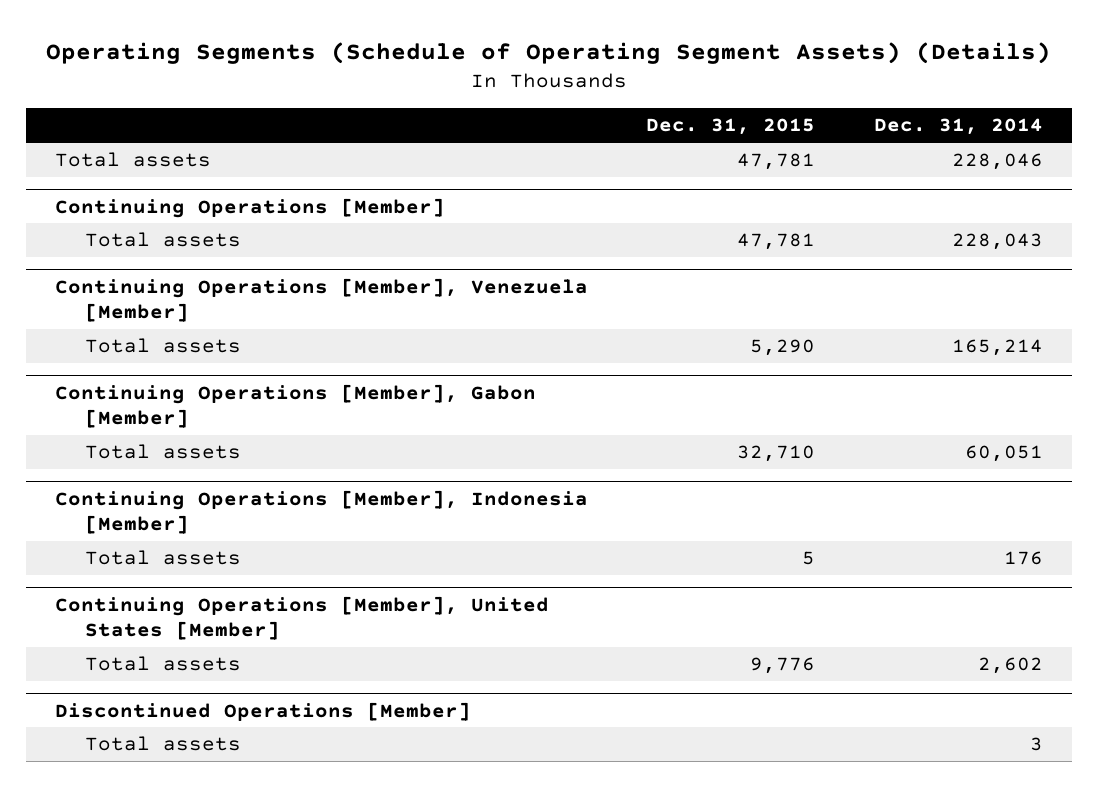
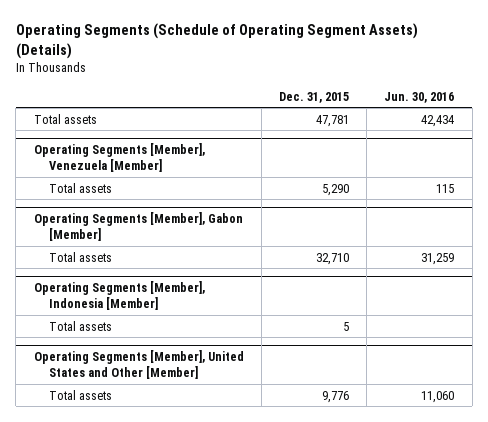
- | Dec. 31, 2015 | Dec. 31, 2014
+ | Dec. 31, 2015 | Jun. 30, 2016
- Continuing Operations [Member]
- Total assets | 47,781 | 228,043
- Continuing Operations [Member], Venezuela [Member]
+ Operating Segments [Member], Venezuela [Member]
- Continuing Operations [Member], Gabon [Member]
+ Operating Segments [Member], Gabon [Member]
- Continuing Operations [Member], Indonesia [Member]
+ Operating Segments [Member], Indonesia [Member]
- Continuing Operations [Member], United States [Member]
+ Operating Segments [Member], United States and Other [Member]
- Discontinued Operations [Member]
- Total assets | | 3

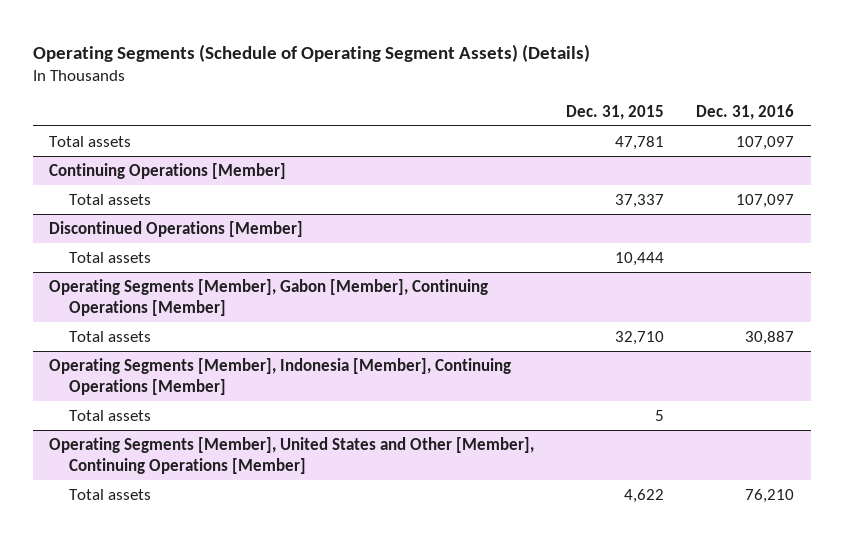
- | Dec. 31, 2015 | Jun. 30, 2016
+ | Dec. 31, 2015 | Dec. 31, 2016
- Operating Segments [Member], Venezuela [Member]
- Total assets | 5,290 | 115
- Operating Segments [Member], Gabon [Member]
+ Continuing Operations [Member]
+ Total assets | 37,337 | 107,097
+ Discontinued Operations [Member]
+ Total assets | 10,444 |
+ Operating Segments [Member], Gabon [Member], Continuing Operations [Member]
- Operating Segments [Member], Indonesia [Member]
+ Operating Segments [Member], Indonesia [Member], Continuing Operations [Member]
- Operating Segments [Member], United States and Other [Member]
- Total assets | 9,776 | 11,060
+ Operating Segments [Member], United States and Other [Member], Continuing Operations [Member]
+ Total assets | 4,622 | 76,210

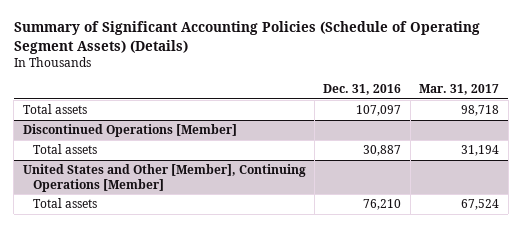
- Operating Segments (Schedule of Operating Segment Assets) (Details)
+ Summary of Significant Accounting Policies (Schedule of Operating Segment Assets) (Details)
- | Dec. 31, 2015 | Dec. 31, 2016
+ | Dec. 31, 2016 | Mar. 31, 2017
- Continuing Operations [Member]
- Total assets | 37,337 | 107,097
@ Discontinued Operations [Member]
- Total assets | 10,444 |
- Operating Segments [Member], Gabon [Member], Continuing Operations [Member]
- Operating Segments [Member], Indonesia [Member], Continuing Operations [Member]
- Total assets | 5 |
- Operating Segments [Member], United States and Other [Member], Continuing Operations [Member]
+ United States and Other [Member], Continuing Operations [Member]

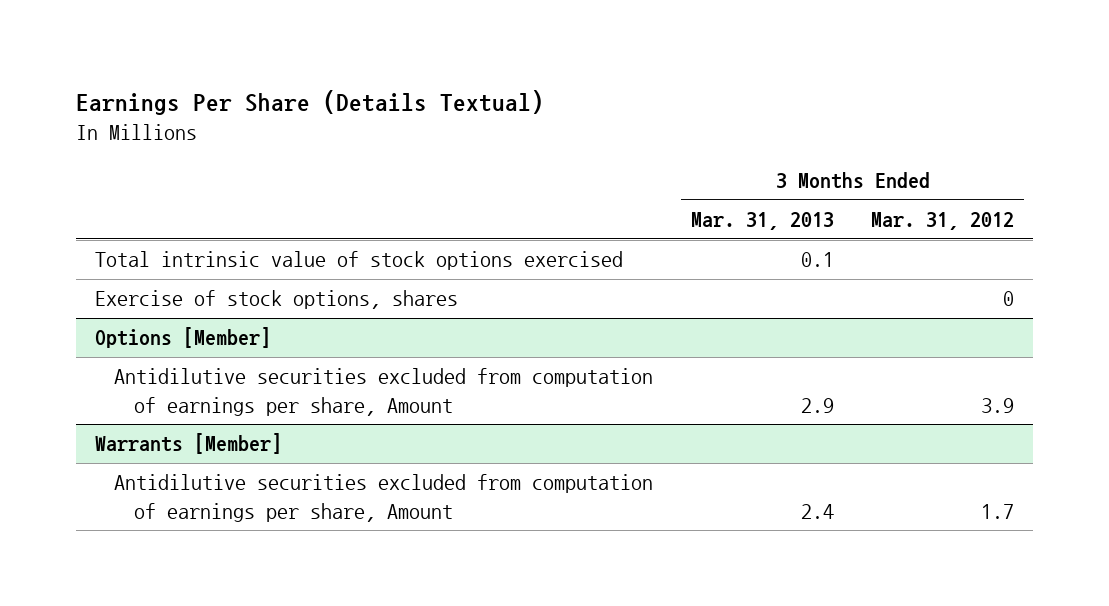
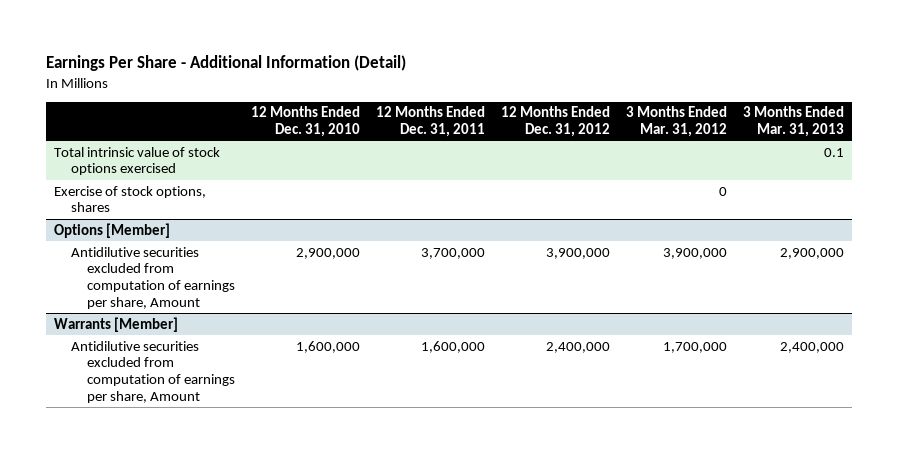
- Earnings Per Share (Details Textual)
+ Earnings Per Share - Additional Information (Detail)
- | 3 Months Ended Mar. 31, 2013 | 3 Months Ended Mar. 31, 2012
+ | 12 Months Ended Dec. 31, 2010 | 12 Months Ended Dec. 31, 2011 | 12 Months Ended Dec. 31, 2012 | 3 Months Ended Mar. 31, 2012 | 3 Months Ended Mar. 31, 2013
@ Options [Member]
- Antidilutive securities excluded from computation of earnings per share, Amount | 2.9 | 3.9
+ Antidilutive securities excluded from computation of earnings per share, Amount | 2,900,000 | 3,700,000 | 3,900,000 | 3,900,000 | 2,900,000
@ Warrants [Member]
- Antidilutive securities excluded from computation of earnings per share, Amount | 2.4 | 1.7
+ Antidilutive securities excluded from computation of earnings per share, Amount | 1,600,000 | 1,600,000 | 2,400,000 | 1,700,000 | 2,400,000

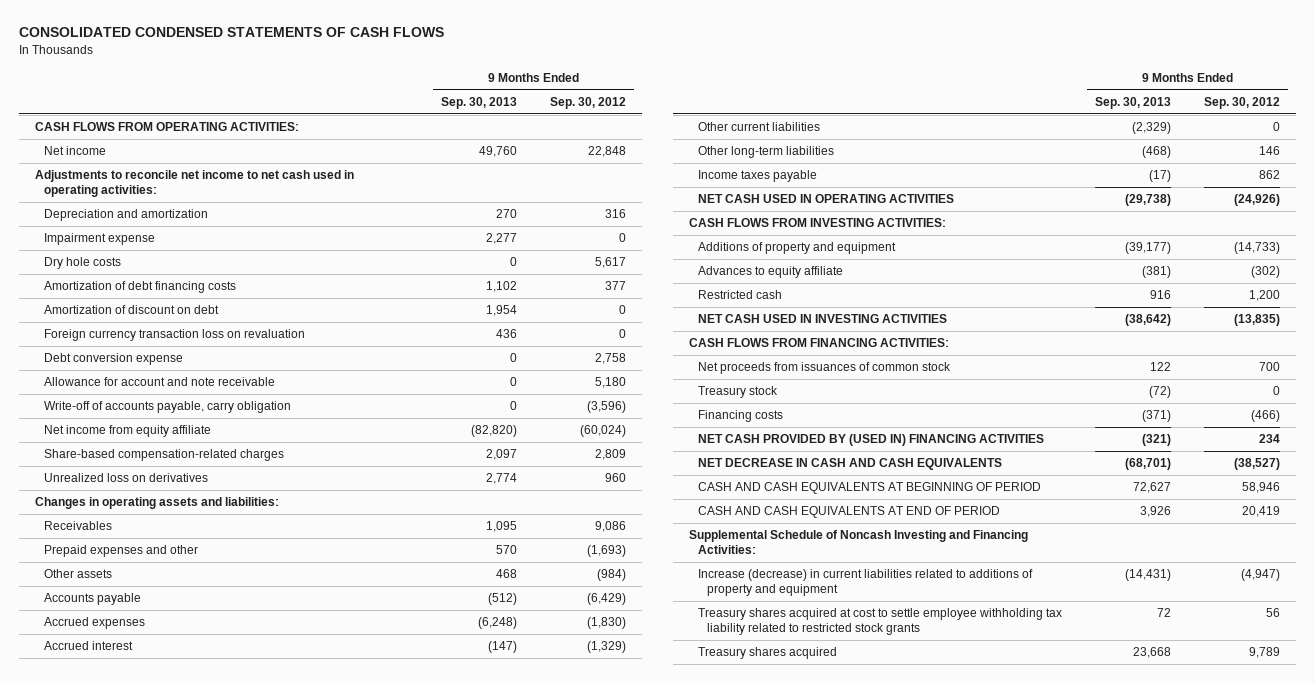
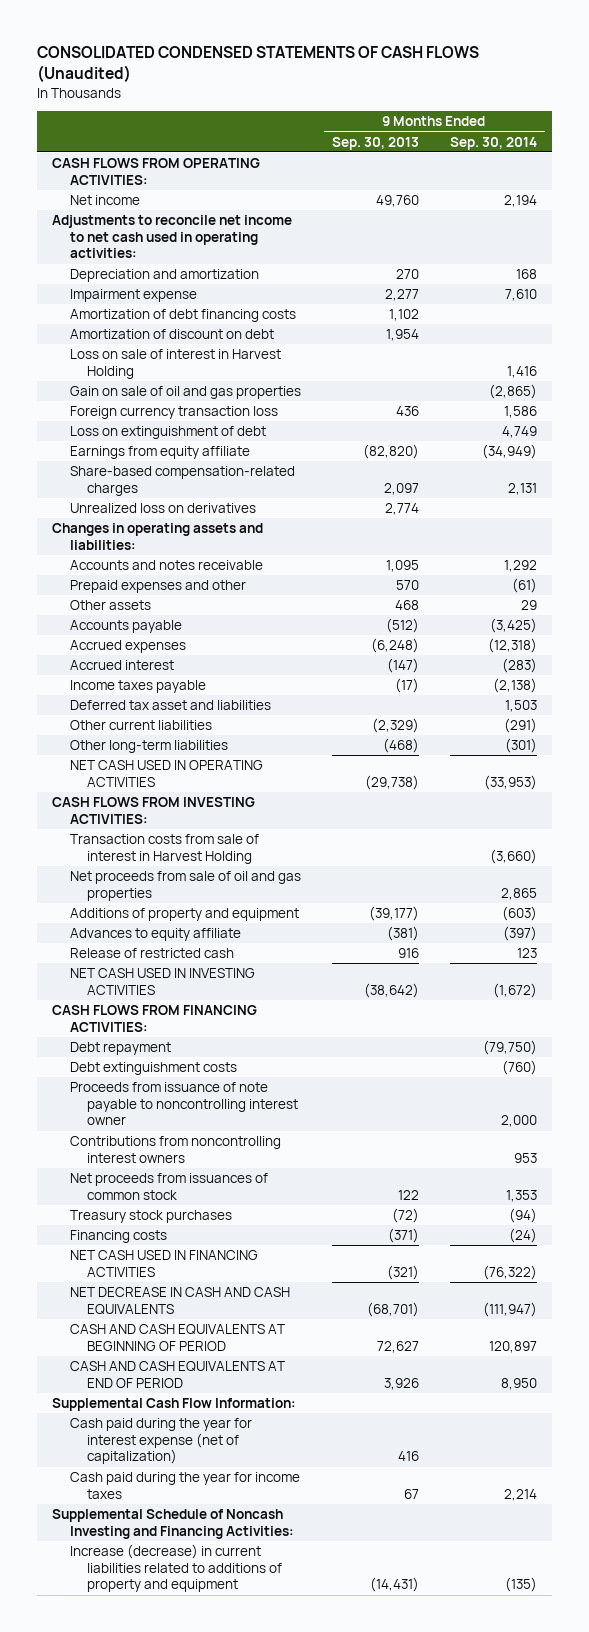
- CONSOLIDATED CONDENSED STATEMENTS OF CASH FLOWS
+ CONSOLIDATED CONDENSED STATEMENTS OF CASH FLOWS (Unaudited)
- | 9 Months Ended Sep. 30, 2013 | 9 Months Ended Sep. 30, 2012
+ | 9 Months Ended Sep. 30, 2013 | 9 Months Ended Sep. 30, 2014
- Dry hole costs | 0 | 5,617
- Foreign currency transaction loss on revaluation | 436 | 0
- Debt conversion expense | 0 | 2,758
- Allowance for account and note receivable | 0 | 5,180
- Write-off of accounts payable, carry obligation | 0 | (3,596)
- Net income from equity affiliate | (82,820) | (60,024)
+ Loss on sale of interest in Harvest Holding | | 1,416
+ Gain on sale of oil and gas properties | | (2,865)
+ Foreign currency transaction loss | 436 | 1,586
+ Loss on extinguishment of debt | | 4,749
+ Earnings from equity affiliate | (82,820) | (34,949)
- Receivables | 1,095 | 9,086
+ Accounts and notes receivable | 1,095 | 1,292
moved up: Income taxes payable | (17) | (2,138)
+ Deferred tax asset and liabilities | | 1,503
+ Transaction costs from sale of interest in Harvest Holding | | (3,660)
+ Net proceeds from sale of oil and gas properties | | 2,865
- Restricted cash | 916 | 1,200
+ Release of restricted cash | 916 | 123
+ Debt repayment | | (79,750)
+ Debt extinguishment costs | | (760)
+ Proceeds from issuance of note payable to noncontrolling interest owner | | 2,000
+ Contributions from noncontrolling interest owners | | 953
- Treasury stock | (72) | 0
+ Treasury stock purchases | (72) | (94)
- NET CASH PROVIDED BY (USED IN) FINANCING ACTIVITIES | (321) | 234
+ NET CASH USED IN FINANCING ACTIVITIES | (321) | (76,322)
+ Supplemental Cash Flow Information:
+ Cash paid during the year for interest expense (net of capitalization) | 416 |
+ Cash paid during the year for income taxes | 67 | 2,214
- Treasury shares acquired at cost to settle employee withholding tax liability related to restricted stock grants | 72 | 56
- Treasury shares acquired | 23,668 | 9,789

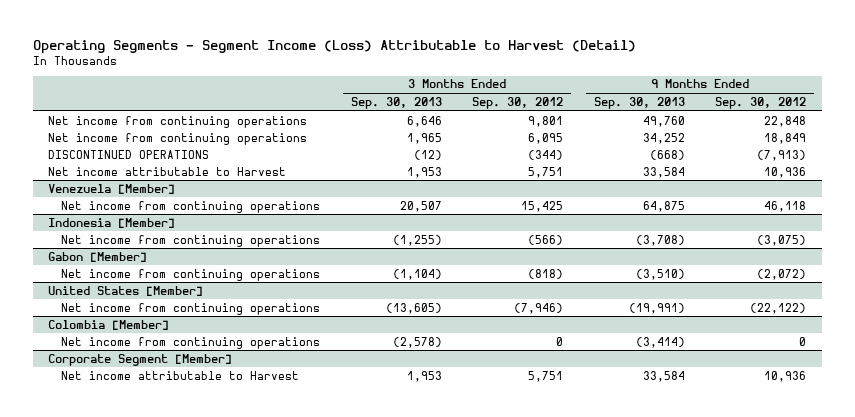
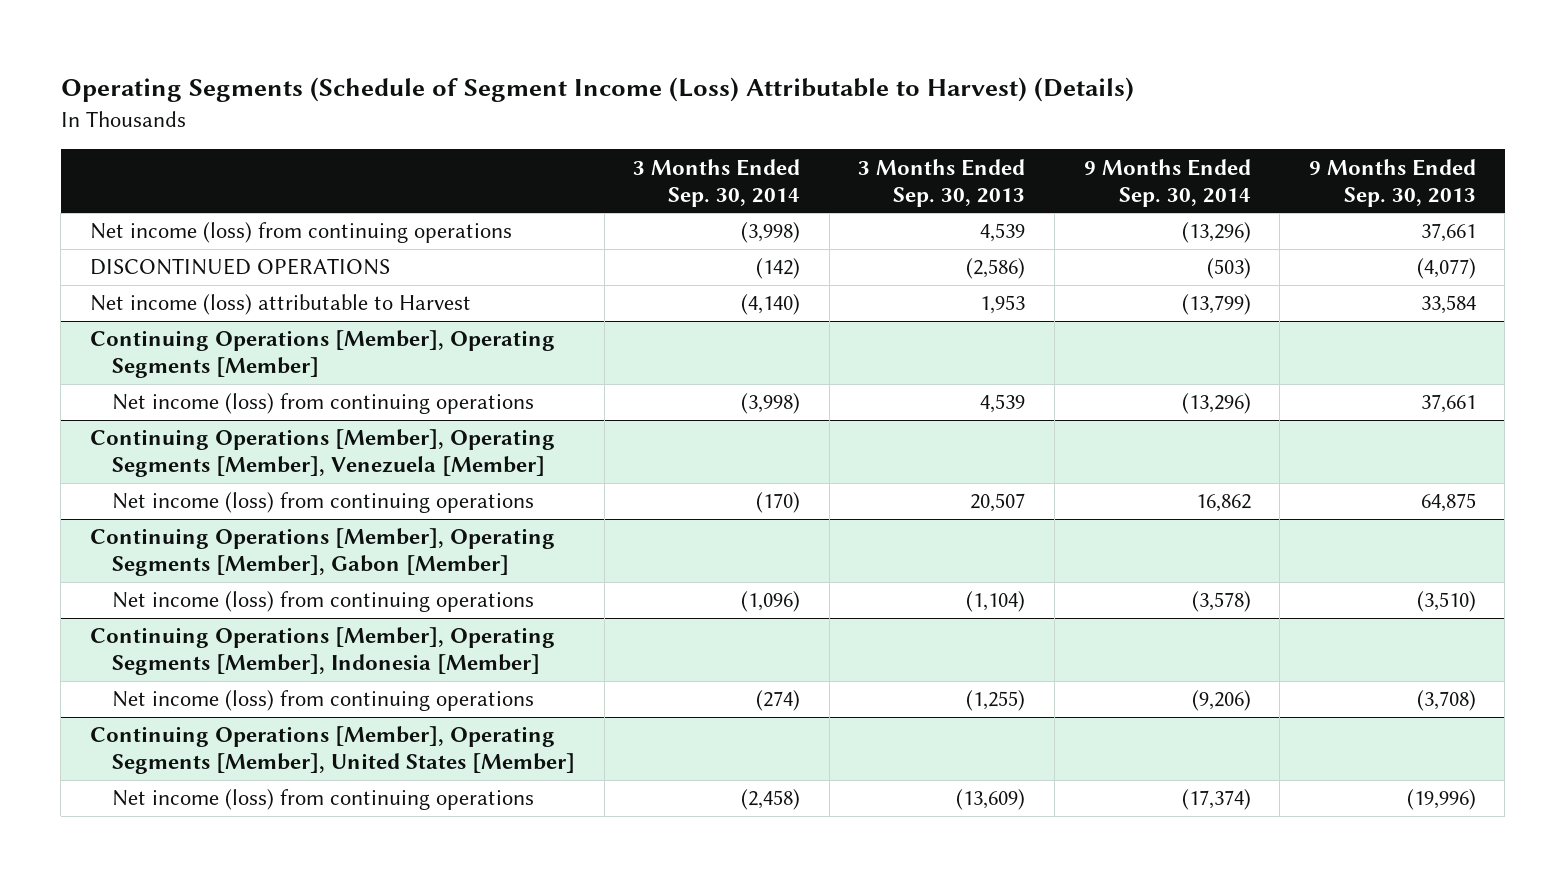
- Operating Segments - Segment Income (Loss) Attributable to Harvest (Detail)
+ Operating Segments (Schedule of Segment Income (Loss) Attributable to Harvest) (Details)
- | 3 Months Ended Sep. 30, 2013 | 3 Months Ended Sep. 30, 2012 | 9 Months Ended Sep. 30, 2013 | 9 Months Ended Sep. 30, 2012
+ | 3 Months Ended Sep. 30, 2014 | 3 Months Ended Sep. 30, 2013 | 9 Months Ended Sep. 30, 2014 | 9 Months Ended Sep. 30, 2013
- Net income from continuing operations | 6,646 | 9,801 | 49,760 | 22,848
- Net income from continuing operations | 1,965 | 6,095 | 34,252 | 18,849
- DISCONTINUED OPERATIONS | (12) | (344) | (668) | (7,913)
- Net income attributable to Harvest | 1,953 | 5,751 | 33,584 | 10,936
- Venezuela [Member]
- Net income from continuing operations | 20,507 | 15,425 | 64,875 | 46,118
- Indonesia [Member]
- Net income from continuing operations | (1,255) | (566) | (3,708) | (3,075)
- Gabon [Member]
- Net income from continuing operations | (1,104) | (818) | (3,510) | (2,072)
- United States [Member]
- Net income from continuing operations | (13,605) | (7,946) | (19,991) | (22,122)
- Colombia [Member]
- Net income from continuing operations | (2,578) | 0 | (3,414) | 0
- Corporate Segment [Member]
- Net income attributable to Harvest | 1,953 | 5,751 | 33,584 | 10,936
+ Net income (loss) from continuing operations | (3,998) | 4,539 | (13,296) | 37,661
+ DISCONTINUED OPERATIONS | (142) | (2,586) | (503) | (4,077)
+ Net income (loss) attributable to Harvest | (4,140) | 1,953 | (13,799) | 33,584
+ Continuing Operations [Member], Operating Segments [Member]
+ Net income (loss) from continuing operations | (3,998) | 4,539 | (13,296) | 37,661
+ Continuing Operations [Member], Operating Segments [Member], Venezuela [Member]
+ Net income (loss) from continuing operations | (170) | 20,507 | 16,862 | 64,875
+ Continuing Operations [Member], Operating Segments [Member], Gabon [Member]
+ Net income (loss) from continuing operations | (1,096) | (1,104) | (3,578) | (3,510)
+ Continuing Operations [Member], Operating Segments [Member], Indonesia [Member]
+ Net income (loss) from continuing operations | (274) | (1,255) | (9,206) | (3,708)
+ Continuing Operations [Member], Operating Segments [Member], United States [Member]
+ Net income (loss) from continuing operations | (2,458) | (13,609) | (17,374) | (19,996)

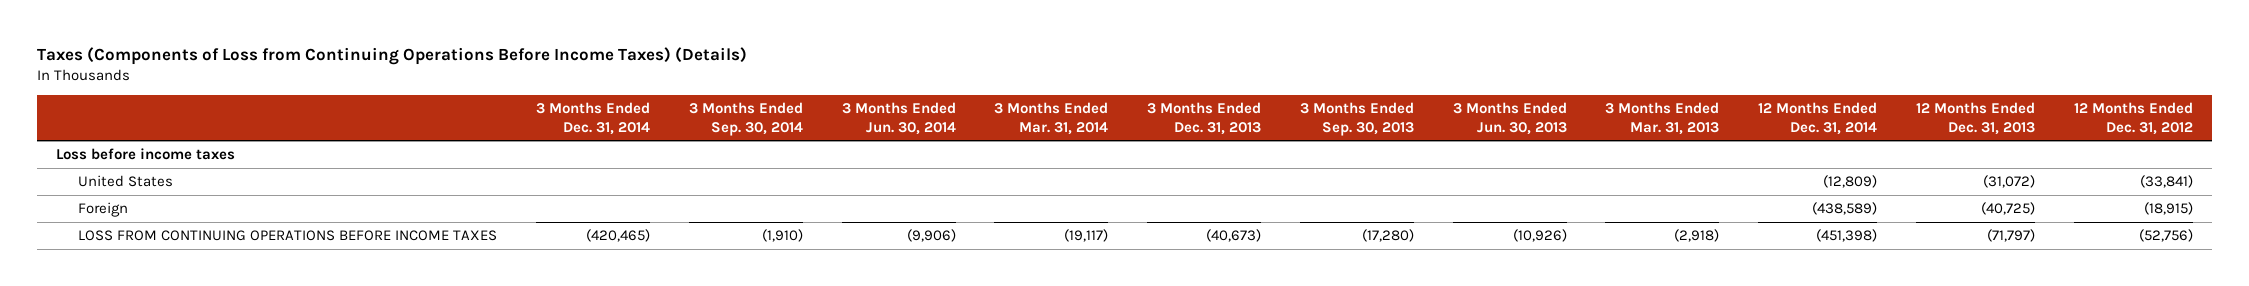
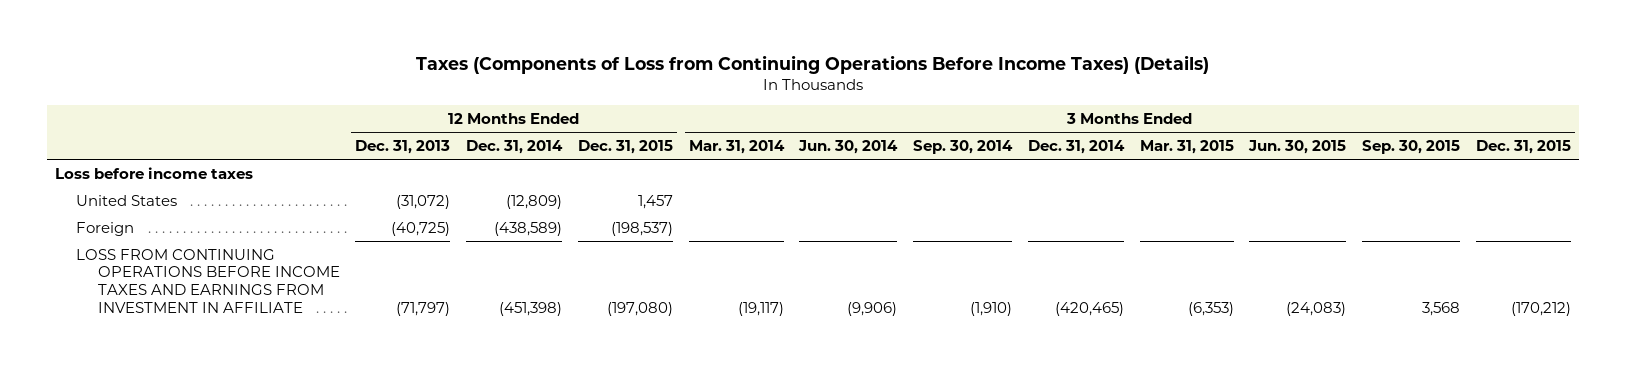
- | 3 Months Ended Dec. 31, 2014 | 3 Months Ended Sep. 30, 2014 | 3 Months Ended Jun. 30, 2014 | 3 Months Ended Mar. 31, 2014 | 3 Months Ended Dec. 31, 2013 | 3 Months Ended Sep. 30, 2013 | 3 Months Ended Jun. 30, 2013 | 3 Months Ended Mar. 31, 2013 | 12 Months Ended Dec. 31, 2014 | 12 Months Ended Dec. 31, 2013 | 12 Months Ended Dec. 31, 2012
+ | 12 Months Ended Dec. 31, 2013 | 12 Months Ended Dec. 31, 2014 | 12 Months Ended Dec. 31, 2015 | 3 Months Ended Mar. 31, 2014 | 3 Months Ended Jun. 30, 2014 | 3 Months Ended Sep. 30, 2014 | 3 Months Ended Dec. 31, 2014 | 3 Months Ended Mar. 31, 2015 | 3 Months Ended Jun. 30, 2015 | 3 Months Ended Sep. 30, 2015 | 3 Months Ended Dec. 31, 2015
- LOSS FROM CONTINUING OPERATIONS BEFORE INCOME TAXES | (420,465) | (1,910) | (9,906) | (19,117) | (40,673) | (17,280) | (10,926) | (2,918) | (451,398) | (71,797) | (52,756)
+ LOSS FROM CONTINUING OPERATIONS BEFORE INCOME TAXES AND EARNINGS FROM INVESTMENT IN AFFILIATE | (71,797) | (451,398) | (197,080) | (19,117) | (9,906) | (1,910) | (420,465) | (6,353) | (24,083) | 3,568 | (170,212)

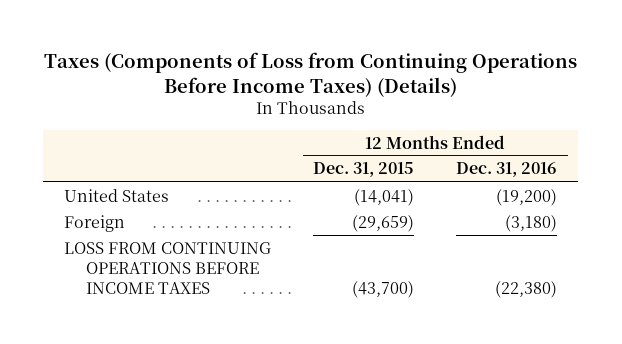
- | 12 Months Ended Dec. 31, 2013 | 12 Months Ended Dec. 31, 2014 | 12 Months Ended Dec. 31, 2015 | 3 Months Ended Mar. 31, 2014 | 3 Months Ended Jun. 30, 2014 | 3 Months Ended Sep. 30, 2014 | 3 Months Ended Dec. 31, 2014 | 3 Months Ended Mar. 31, 2015 | 3 Months Ended Jun. 30, 2015 | 3 Months Ended Sep. 30, 2015 | 3 Months Ended Dec. 31, 2015
+ | 12 Months Ended Dec. 31, 2015 | 12 Months Ended Dec. 31, 2016
- Loss before income taxes
- United States | (31,072) | (12,809) | 1,457 | | | | | | | |
- Foreign | (40,725) | (438,589) | (198,537) | | | | | | | |
- LOSS FROM CONTINUING OPERATIONS BEFORE INCOME TAXES AND EARNINGS FROM INVESTMENT IN AFFILIATE | (71,797) | (451,398) | (197,080) | (19,117) | (9,906) | (1,910) | (420,465) | (6,353) | (24,083) | 3,568 | (170,212)
+ United States | (14,041) | (19,200)
+ Foreign | (29,659) | (3,180)
+ LOSS FROM CONTINUING OPERATIONS BEFORE INCOME TAXES | (43,700) | (22,380)

